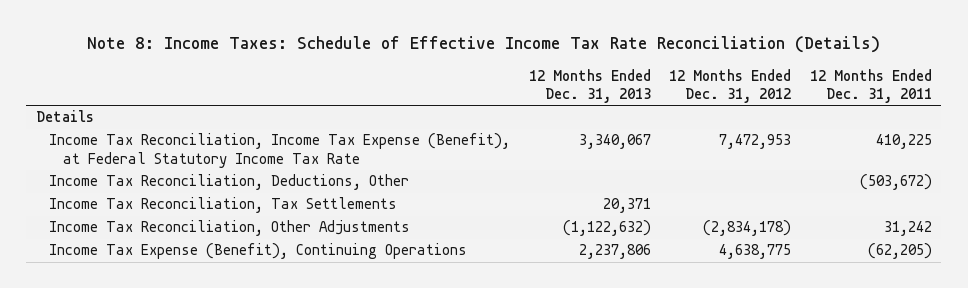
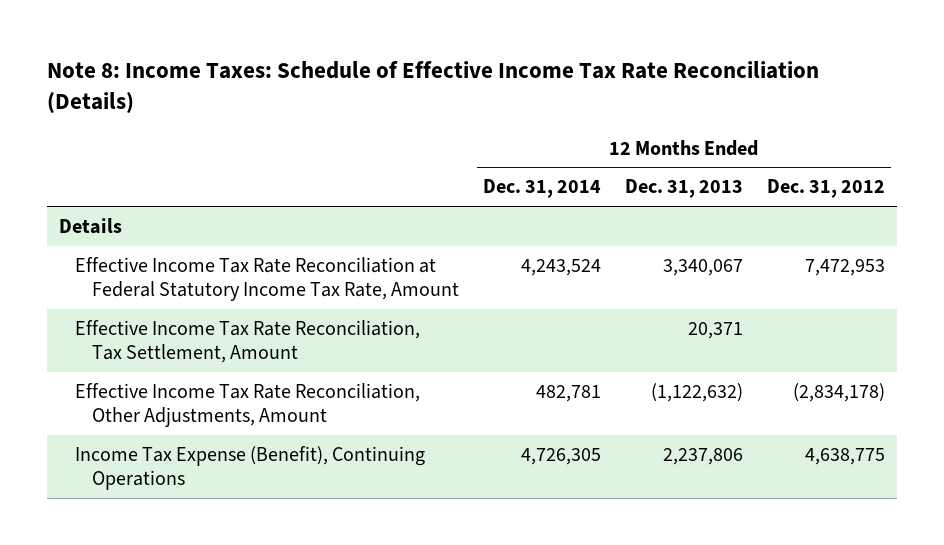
- | 12 Months Ended Dec. 31, 2013 | 12 Months Ended Dec. 31, 2012 | 12 Months Ended Dec. 31, 2011
+ | 12 Months Ended Dec. 31, 2014 | 12 Months Ended Dec. 31, 2013 | 12 Months Ended Dec. 31, 2012
- Income Tax Reconciliation, Income Tax Expense (Benefit), at Federal Statutory Income Tax Rate | 3,340,067 | 7,472,953 | 410,225
- Income Tax Reconciliation, Deductions, Other | | | (503,672)
- Income Tax Reconciliation, Tax Settlements | 20,371 | |
- Income Tax Reconciliation, Other Adjustments | (1,122,632) | (2,834,178) | 31,242
+ Effective Income Tax Rate Reconciliation at Federal Statutory Income Tax Rate, Amount | 4,243,524 | 3,340,067 | 7,472,953
+ Effective Income Tax Rate Reconciliation, Tax Settlement, Amount | | 20,371 |
+ Effective Income Tax Rate Reconciliation, Other Adjustments, Amount | 482,781 | (1,122,632) | (2,834,178)

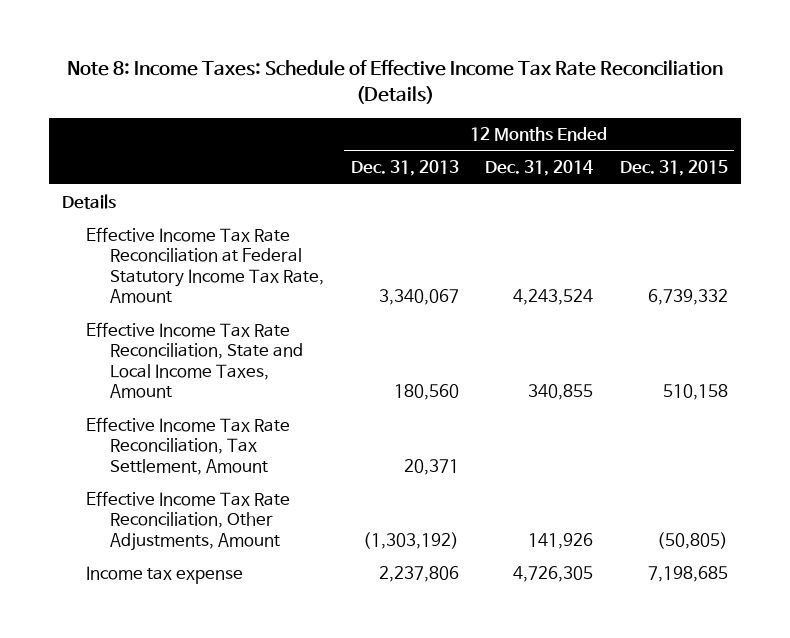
- | 12 Months Ended Dec. 31, 2014 | 12 Months Ended Dec. 31, 2013 | 12 Months Ended Dec. 31, 2012
+ | 12 Months Ended Dec. 31, 2013 | 12 Months Ended Dec. 31, 2014 | 12 Months Ended Dec. 31, 2015
+ Effective Income Tax Rate Reconciliation, State and Local Income Taxes, Amount | 180,560 | 340,855 | 510,158
- Effective Income Tax Rate Reconciliation, Other Adjustments, Amount | 482,781 | (1,122,632) | (2,834,178)
- Income Tax Expense (Benefit), Continuing Operations | 4,726,305 | 2,237,806 | 4,638,775
+ Effective Income Tax Rate Reconciliation, Other Adjustments, Amount | (1,303,192) | 141,926 | (50,805)
+ Income tax expense | 2,237,806 | 4,726,305 | 7,198,685

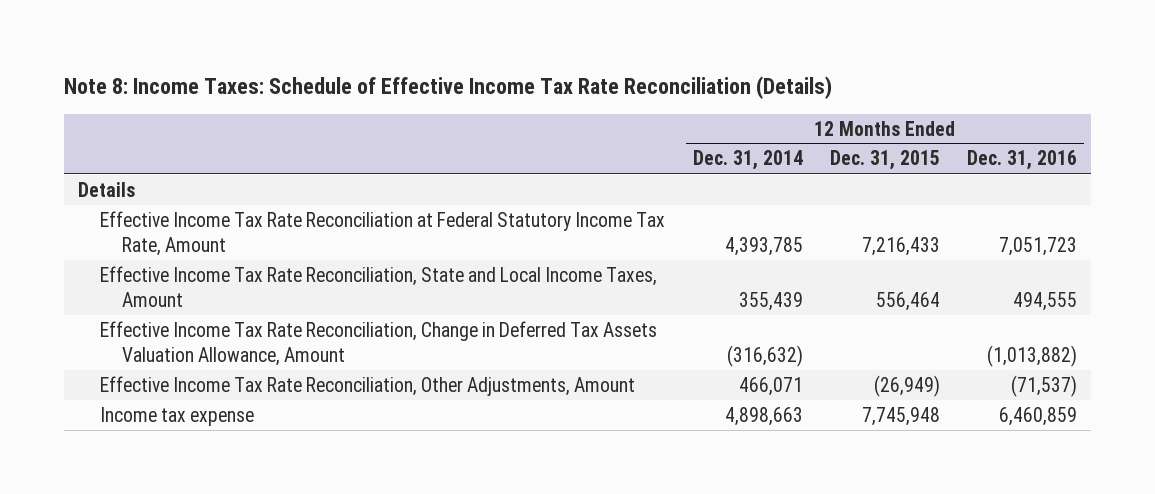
- | 12 Months Ended Dec. 31, 2013 | 12 Months Ended Dec. 31, 2014 | 12 Months Ended Dec. 31, 2015
+ | 12 Months Ended Dec. 31, 2014 | 12 Months Ended Dec. 31, 2015 | 12 Months Ended Dec. 31, 2016
- Effective Income Tax Rate Reconciliation at Federal Statutory Income Tax Rate, Amount | 3,340,067 | 4,243,524 | 6,739,332
- Effective Income Tax Rate Reconciliation, State and Local Income Taxes, Amount | 180,560 | 340,855 | 510,158
- Effective Income Tax Rate Reconciliation, Tax Settlement, Amount | 20,371 | |
- Effective Income Tax Rate Reconciliation, Other Adjustments, Amount | (1,303,192) | 141,926 | (50,805)
- Income tax expense | 2,237,806 | 4,726,305 | 7,198,685
+ Effective Income Tax Rate Reconciliation at Federal Statutory Income Tax Rate, Amount | 4,393,785 | 7,216,433 | 7,051,723
+ Effective Income Tax Rate Reconciliation, State and Local Income Taxes, Amount | 355,439 | 556,464 | 494,555
+ Effective Income Tax Rate Reconciliation, Change in Deferred Tax Assets Valuation Allowance, Amount | (316,632) | | (1,013,882)
+ Effective Income Tax Rate Reconciliation, Other Adjustments, Amount | 466,071 | (26,949) | (71,537)
+ Income tax expense | 4,898,663 | 7,745,948 | 6,460,859

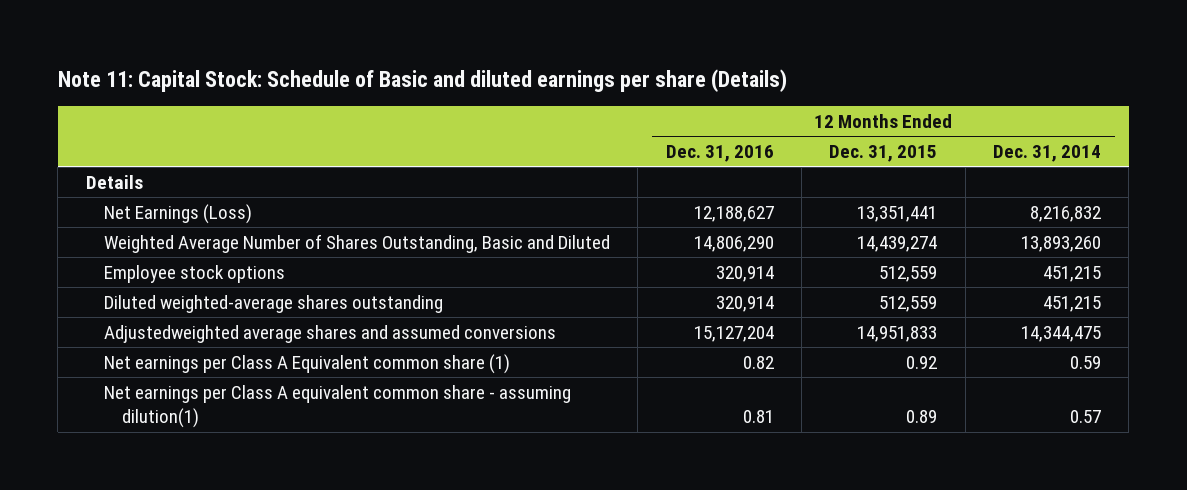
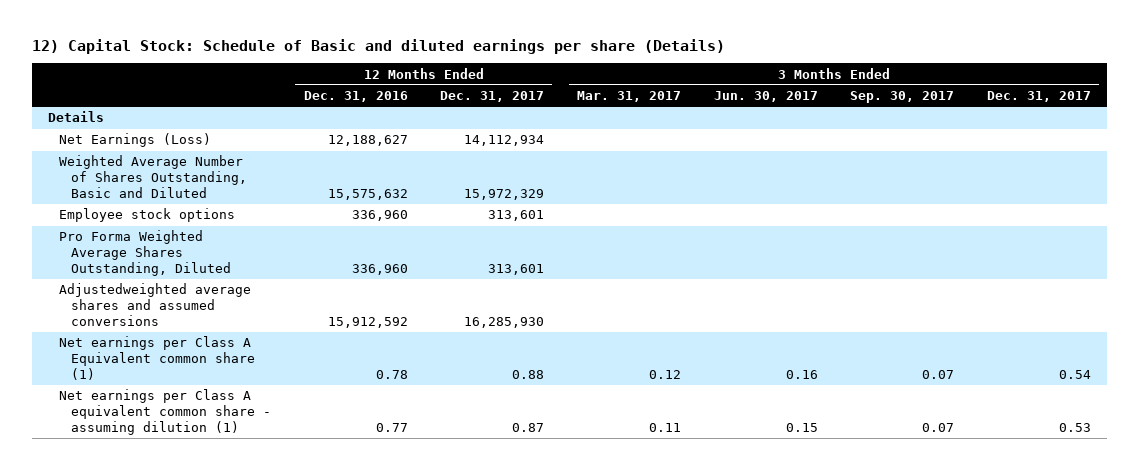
- Note 11: Capital Stock: Schedule of Basic and diluted earnings per share (Details)
+ 12) Capital Stock: Schedule of Basic and diluted earnings per share (Details)
- | 12 Months Ended Dec. 31, 2016 | 12 Months Ended Dec. 31, 2015 | 12 Months Ended Dec. 31, 2014
+ | 12 Months Ended Dec. 31, 2016 | 12 Months Ended Dec. 31, 2017 | 3 Months Ended Mar. 31, 2017 | 3 Months Ended Jun. 30, 2017 | 3 Months Ended Sep. 30, 2017 | 3 Months Ended Dec. 31, 2017
- Weighted Average Number of Shares Outstanding, Basic and Diluted | 14,806,290 | 14,439,274 | 13,893,260
- Employee stock options | 320,914 | 512,559 | 451,215
- Diluted weighted-average shares outstanding | 320,914 | 512,559 | 451,215
- Adjustedweighted average shares and assumed conversions | 15,127,204 | 14,951,833 | 14,344,475
- Net earnings per Class A Equivalent common share (1) | 0.82 | 0.92 | 0.59
- Net earnings per Class A equivalent common share - assuming dilution(1) | 0.81 | 0.89 | 0.57
+ Weighted Average Number of Shares Outstanding, Basic and Diluted | 15,575,632 | 15,972,329 | | | |
+ Employee stock options | 336,960 | 313,601 | | | |
+ Pro Forma Weighted Average Shares Outstanding, Diluted | 336,960 | 313,601 | | | |
+ Adjustedweighted average shares and assumed conversions | 15,912,592 | 16,285,930 | | | |
+ Net earnings per Class A Equivalent common share (1) | 0.78 | 0.88 | 0.12 | 0.16 | 0.07 | 0.54
+ Net earnings per Class A equivalent common share - assuming dilution (1) | 0.77 | 0.87 | 0.11 | 0.15 | 0.07 | 0.53

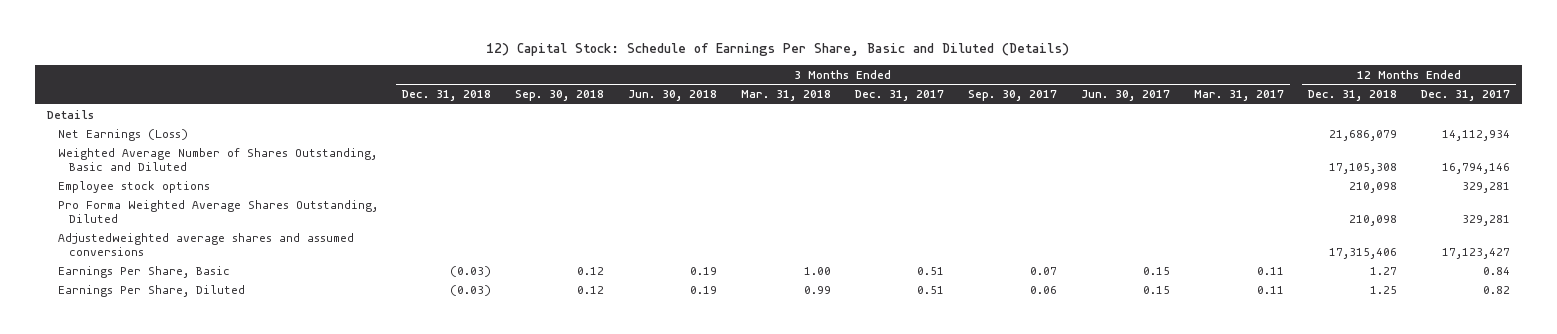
- 12) Capital Stock: Schedule of Basic and diluted earnings per share (Details)
+ 12) Capital Stock: Schedule of Earnings Per Share, Basic and Diluted (Details)
- | 12 Months Ended Dec. 31, 2016 | 12 Months Ended Dec. 31, 2017 | 3 Months Ended Mar. 31, 2017 | 3 Months Ended Jun. 30, 2017 | 3 Months Ended Sep. 30, 2017 | 3 Months Ended Dec. 31, 2017
+ | 3 Months Ended Dec. 31, 2018 | 3 Months Ended Sep. 30, 2018 | 3 Months Ended Jun. 30, 2018 | 3 Months Ended Mar. 31, 2018 | 3 Months Ended Dec. 31, 2017 | 3 Months Ended Sep. 30, 2017 | 3 Months Ended Jun. 30, 2017 | 3 Months Ended Mar. 31, 2017 | 12 Months Ended Dec. 31, 2018 | 12 Months Ended Dec. 31, 2017
- Weighted Average Number of Shares Outstanding, Basic and Diluted | 15,575,632 | 15,972,329 | | | |
- Employee stock options | 336,960 | 313,601 | | | |
- Pro Forma Weighted Average Shares Outstanding, Diluted | 336,960 | 313,601 | | | |
- Adjustedweighted average shares and assumed conversions | 15,912,592 | 16,285,930 | | | |
- Net earnings per Class A Equivalent common share (1) | 0.78 | 0.88 | 0.12 | 0.16 | 0.07 | 0.54
- Net earnings per Class A equivalent common share - assuming dilution (1) | 0.77 | 0.87 | 0.11 | 0.15 | 0.07 | 0.53
+ Weighted Average Number of Shares Outstanding, Basic and Diluted | | | | | | | | | 17,105,308 | 16,794,146
+ Employee stock options | | | | | | | | | 210,098 | 329,281
+ Pro Forma Weighted Average Shares Outstanding, Diluted | | | | | | | | | 210,098 | 329,281
+ Adjustedweighted average shares and assumed conversions | | | | | | | | | 17,315,406 | 17,123,427
+ Earnings Per Share, Basic | (0.03) | 0.12 | 0.19 | 1.00 | 0.51 | 0.07 | 0.15 | 0.11 | 1.27 | 0.84
+ Earnings Per Share, Diluted | (0.03) | 0.12 | 0.19 | 0.99 | 0.51 | 0.06 | 0.15 | 0.11 | 1.25 | 0.82

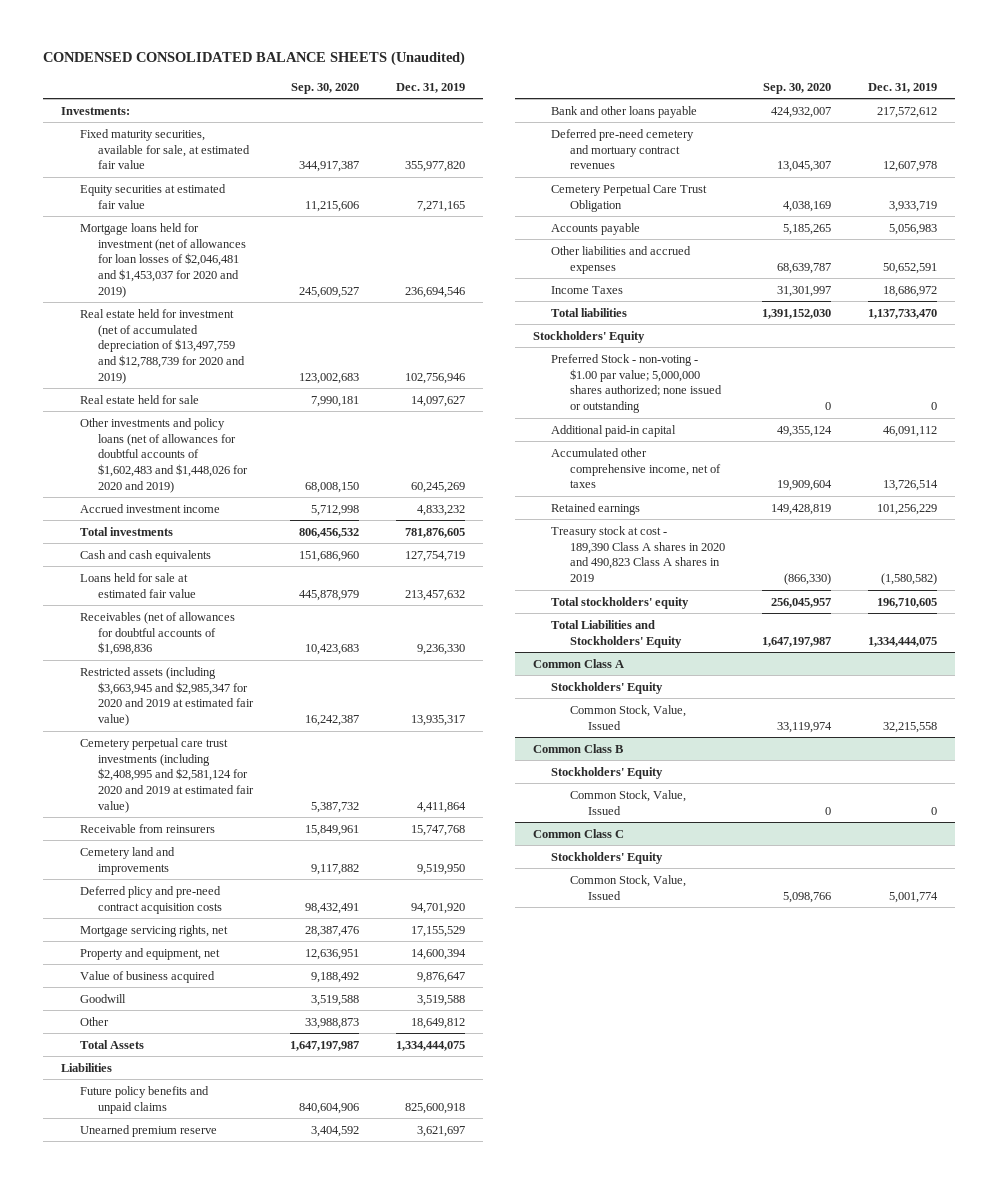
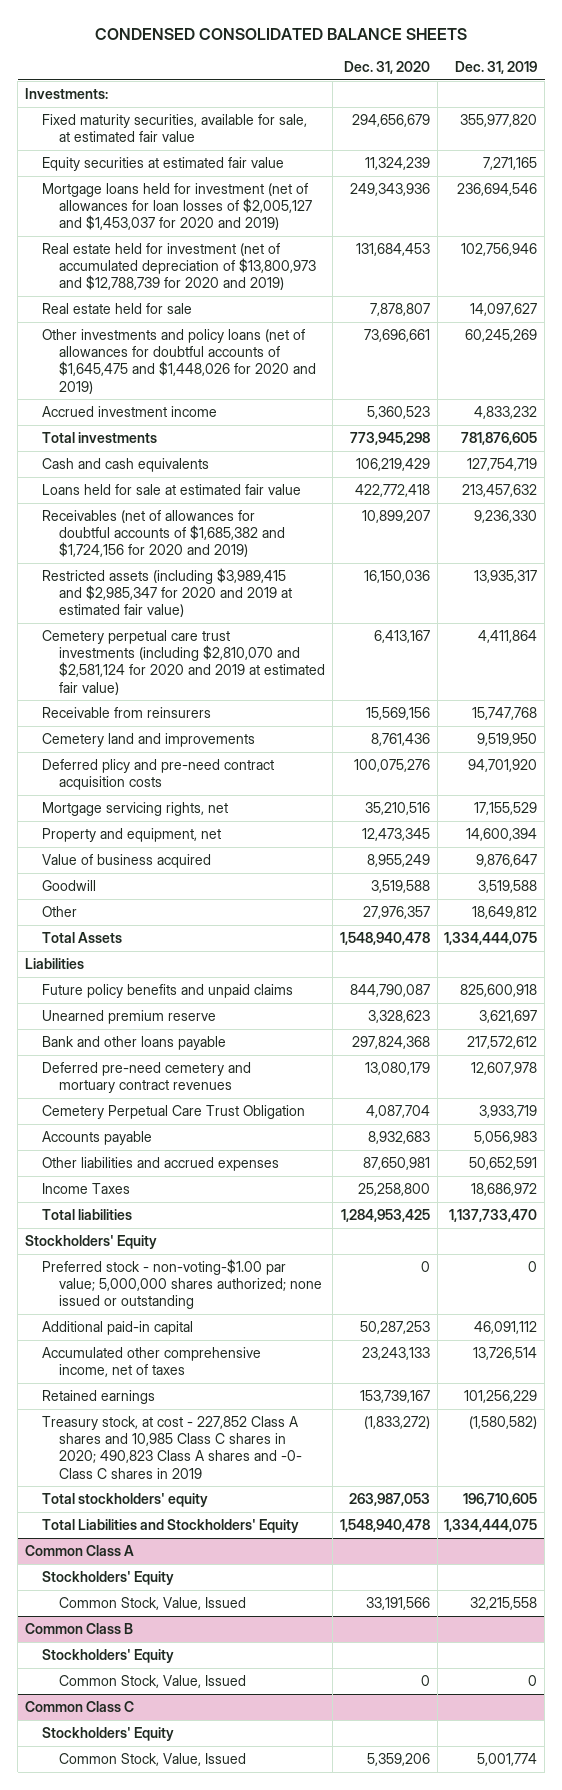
- CONDENSED CONSOLIDATED BALANCE SHEETS (Unaudited)
+ CONDENSED CONSOLIDATED BALANCE SHEETS
- | Sep. 30, 2020 | Dec. 31, 2019
+ | Dec. 31, 2020 | Dec. 31, 2019
- Mortgage loans held for investment (net of allowances for loan losses of $2,046,481 and $1,453,037 for 2020 and 2019) | 245,609,527 | 236,694,546
- Real estate held for investment (net of accumulated depreciation of $13,497,759 and $12,788,739 for 2020 and 2019) | 123,002,683 | 102,756,946
+ Mortgage loans held for investment (net of allowances for loan losses of $2,005,127 and $1,453,037 for 2020 and 2019) | 249,343,936 | 236,694,546
+ Real estate held for investment (net of accumulated depreciation of $13,800,973 and $12,788,739 for 2020 and 2019) | 131,684,453 | 102,756,946
- Other investments and policy loans (net of allowances for doubtful accounts of $1,602,483 and $1,448,026 for 2020 and 2019) | 68,008,150 | 60,245,269
+ Other investments and policy loans (net of allowances for doubtful accounts of $1,645,475 and $1,448,026 for 2020 and 2019) | 73,696,661 | 60,245,269
- Receivables (net of allowances for doubtful accounts of $1,698,836 | 10,423,683 | 9,236,330
- Restricted assets (including $3,663,945 and $2,985,347 for 2020 and 2019 at estimated fair value) | 16,242,387 | 13,935,317
- Cemetery perpetual care trust investments (including $2,408,995 and $2,581,124 for 2020 and 2019 at estimated fair value) | 5,387,732 | 4,411,864
+ Receivables (net of allowances for doubtful accounts of $1,685,382 and $1,724,156 for 2020 and 2019) | 10,899,207 | 9,236,330
+ Restricted assets (including $3,989,415 and $2,985,347 for 2020 and 2019 at estimated fair value) | 16,150,036 | 13,935,317
+ Cemetery perpetual care trust investments (including $2,810,070 and $2,581,124 for 2020 and 2019 at estimated fair value) | 6,413,167 | 4,411,864
- Preferred Stock - non-voting - $1.00 par value; 5,000,000 shares authorized; none issued or outstanding | 0 | 0
+ Preferred stock - non-voting-$1.00 par value; 5,000,000 shares authorized; none issued or outstanding | 0 | 0
- Treasury stock at cost - 189,390 Class A shares in 2020 and 490,823 Class A shares in 2019 | (866,330) | (1,580,582)
+ Treasury stock, at cost - 227,852 Class A shares and 10,985 Class C shares in 2020; 490,823 Class A shares and -0- Class C shares in 2019 | (1,833,272) | (1,580,582)

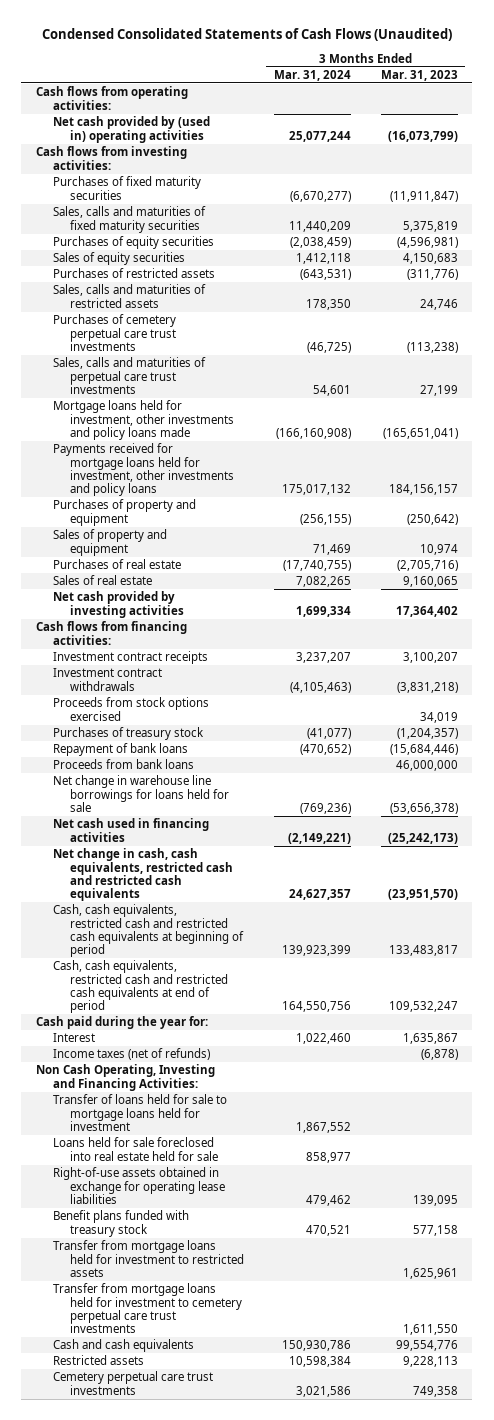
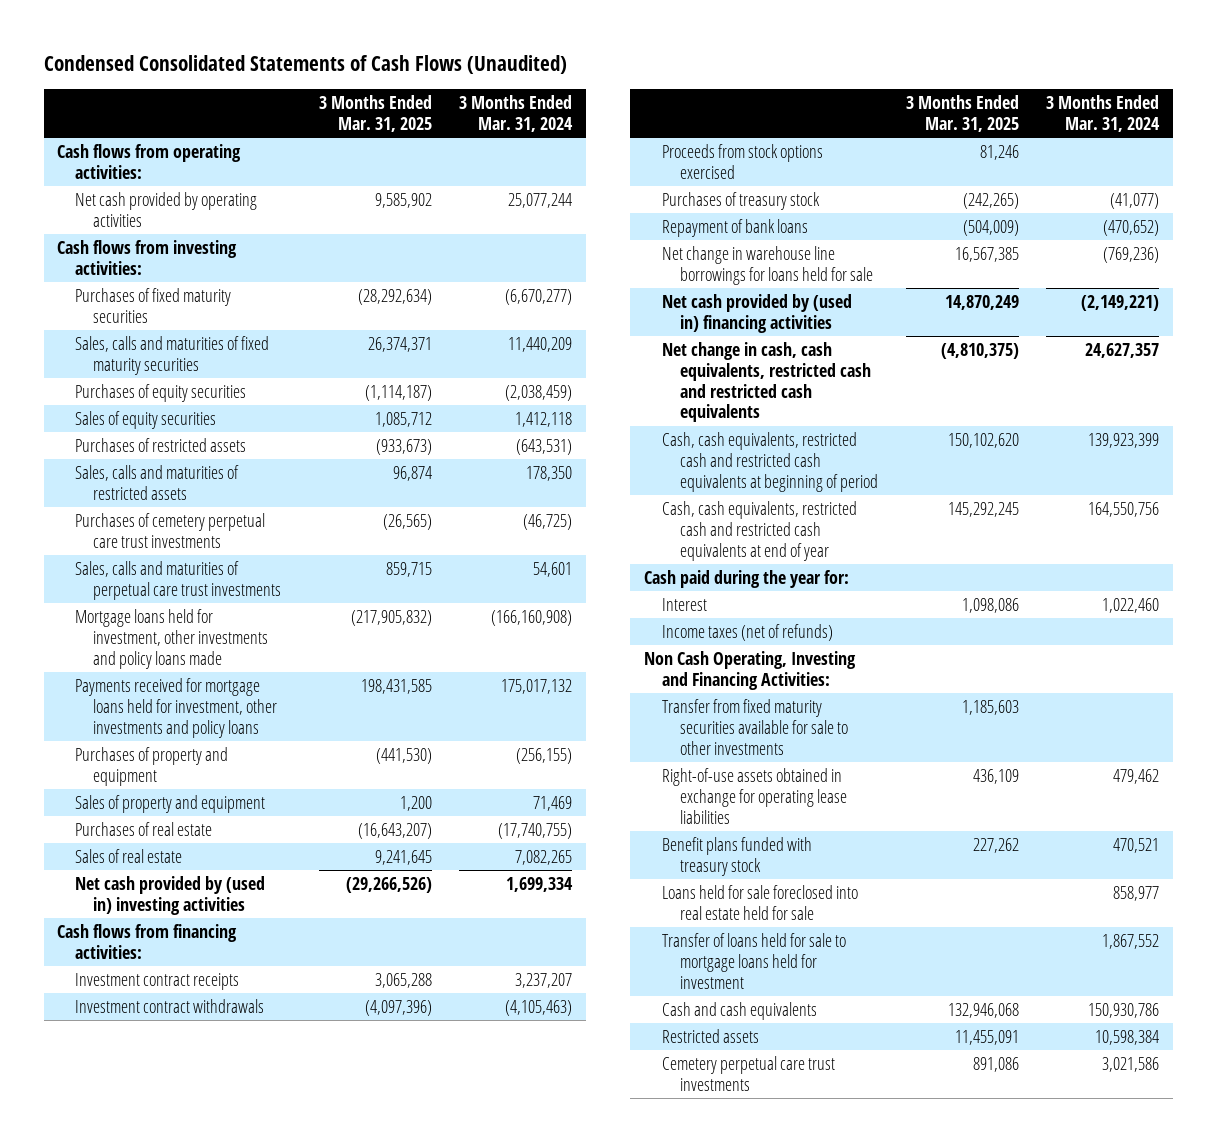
- | 3 Months Ended Mar. 31, 2024 | 3 Months Ended Mar. 31, 2023
+ | 3 Months Ended Mar. 31, 2025 | 3 Months Ended Mar. 31, 2024
- Net cash provided by (used in) operating activities | 25,077,244 | (16,073,799)
+ Net cash provided by operating activities | 9,585,902 | 25,077,244
- Net cash provided by investing activities | 1,699,334 | 17,364,402
+ Net cash provided by (used in) investing activities | (29,266,526) | 1,699,334
- Proceeds from bank loans | | 46,000,000
- Net cash used in financing activities | (2,149,221) | (25,242,173)
+ Net cash provided by (used in) financing activities | 14,870,249 | (2,149,221)
- Cash, cash equivalents, restricted cash and restricted cash equivalents at end of period | 164,550,756 | 109,532,247
+ Cash, cash equivalents, restricted cash and restricted cash equivalents at end of year | 145,292,245 | 164,550,756
+ Transfer from fixed maturity securities available for sale to other investments | 1,185,603 |
- Transfer from mortgage loans held for investment to restricted assets | | 1,625,961
- Transfer from mortgage loans held for investment to cemetery perpetual care trust investments | | 1,611,550
moved down: Loans held for sale foreclosed into real estate held for sale | | 858,977
moved down: Transfer of loans held for sale to mortgage loans held for investment | | 1,867,552

